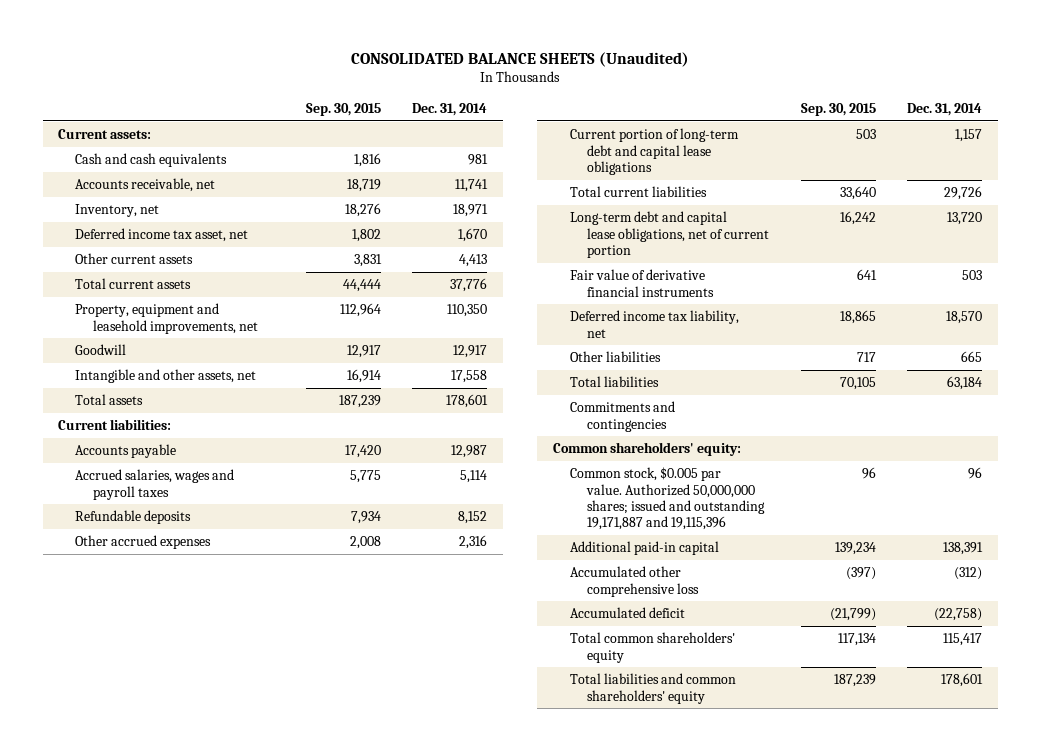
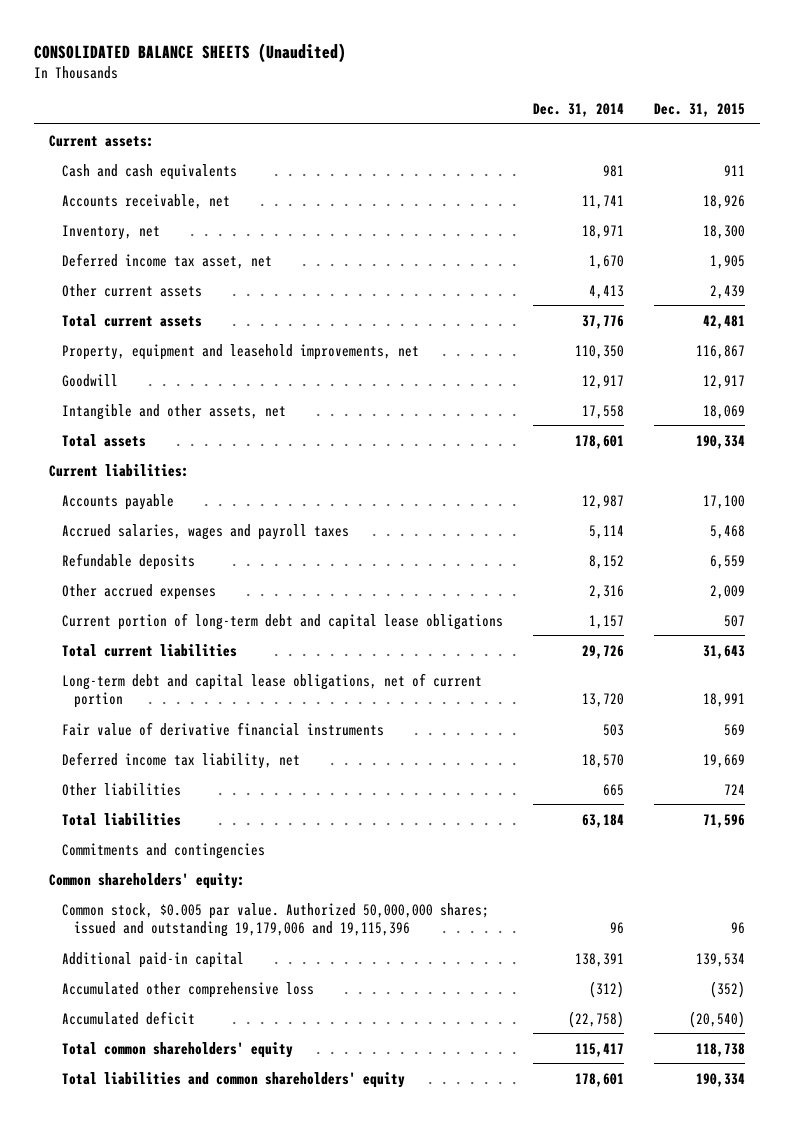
- | Sep. 30, 2015 | Dec. 31, 2014
+ | Dec. 31, 2014 | Dec. 31, 2015
- Common stock, $0.005 par value. Authorized 50,000,000 shares; issued and outstanding 19,171,887 and 19,115,396 | 96 | 96
+ Common stock, $0.005 par value. Authorized 50,000,000 shares; issued and outstanding 19,179,006 and 19,115,396 | 96 | 96

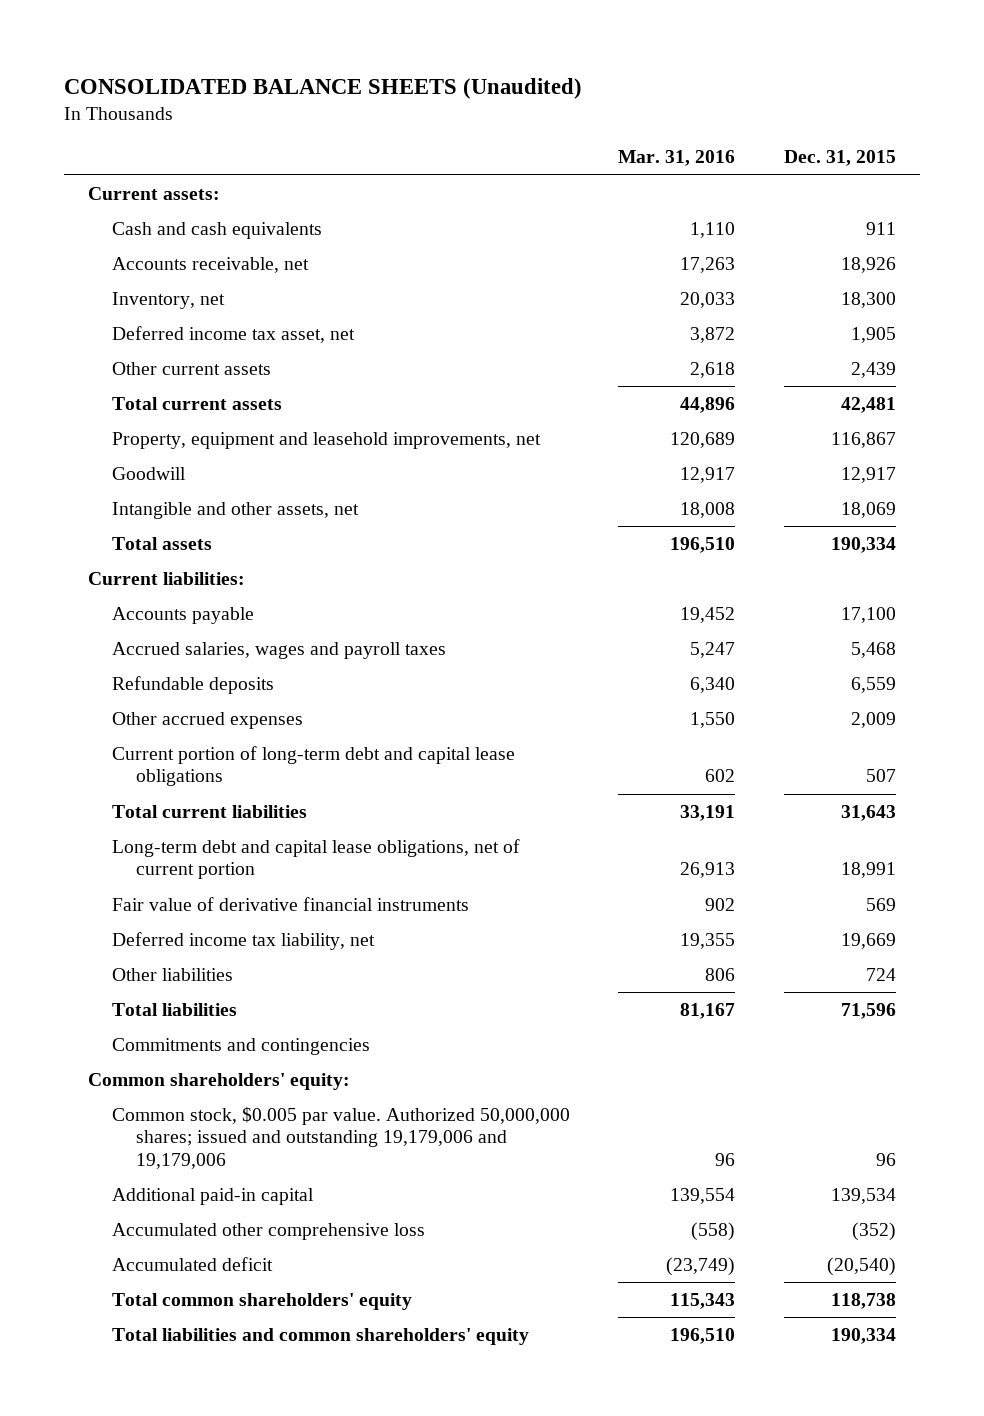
- | Dec. 31, 2014 | Dec. 31, 2015
+ | Mar. 31, 2016 | Dec. 31, 2015
- Common stock, $0.005 par value. Authorized 50,000,000 shares; issued and outstanding 19,179,006 and 19,115,396 | 96 | 96
+ Common stock, $0.005 par value. Authorized 50,000,000 shares; issued and outstanding 19,179,006 and 19,179,006 | 96 | 96

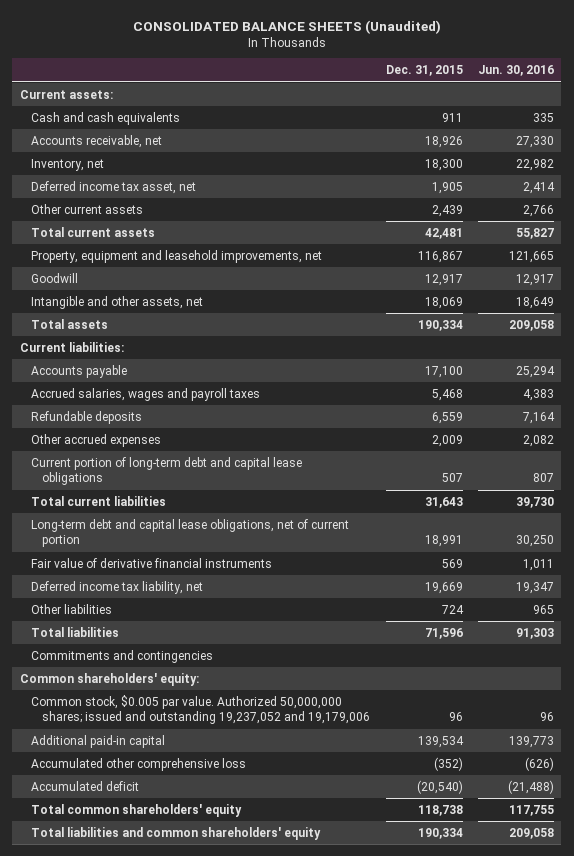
- | Mar. 31, 2016 | Dec. 31, 2015
+ | Dec. 31, 2015 | Jun. 30, 2016
- Common stock, $0.005 par value. Authorized 50,000,000 shares; issued and outstanding 19,179,006 and 19,179,006 | 96 | 96
+ Common stock, $0.005 par value. Authorized 50,000,000 shares; issued and outstanding 19,237,052 and 19,179,006 | 96 | 96

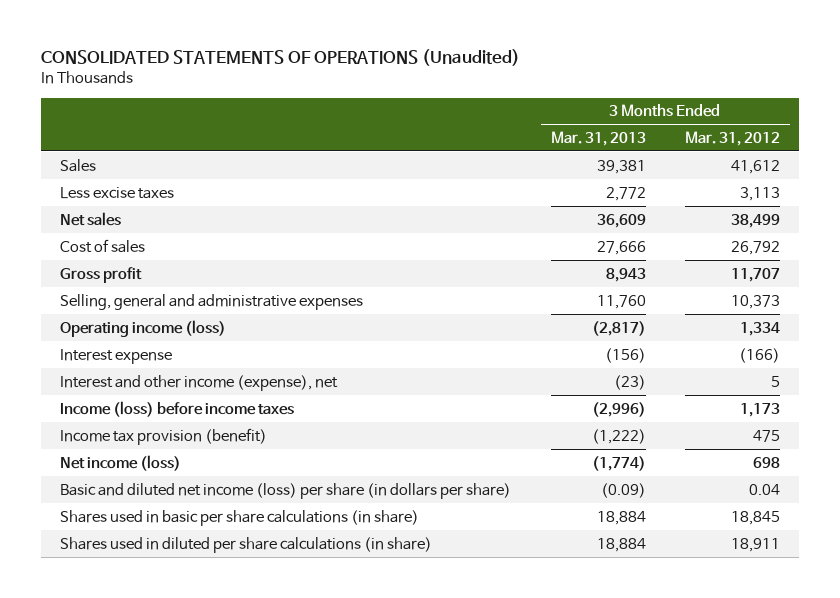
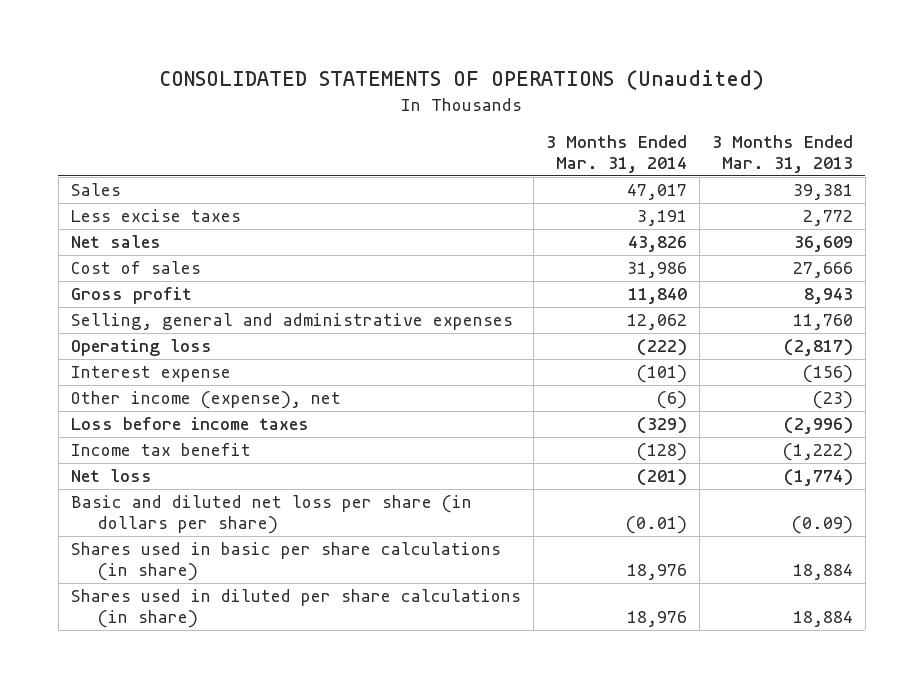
- | 3 Months Ended Mar. 31, 2013 | 3 Months Ended Mar. 31, 2012
+ | 3 Months Ended Mar. 31, 2014 | 3 Months Ended Mar. 31, 2013
- Operating income (loss) | (2,817) | 1,334
+ Operating loss | (222) | (2,817)
- Interest and other income (expense), net | (23) | 5
- Income (loss) before income taxes | (2,996) | 1,173
- Income tax provision (benefit) | (1,222) | 475
- Net income (loss) | (1,774) | 698
- Basic and diluted net income (loss) per share (in dollars per share) | (0.09) | 0.04
+ Other income (expense), net | (6) | (23)
+ Loss before income taxes | (329) | (2,996)
+ Income tax benefit | (128) | (1,222)
+ Net loss | (201) | (1,774)
+ Basic and diluted net loss per share (in dollars per share) | (0.01) | (0.09)

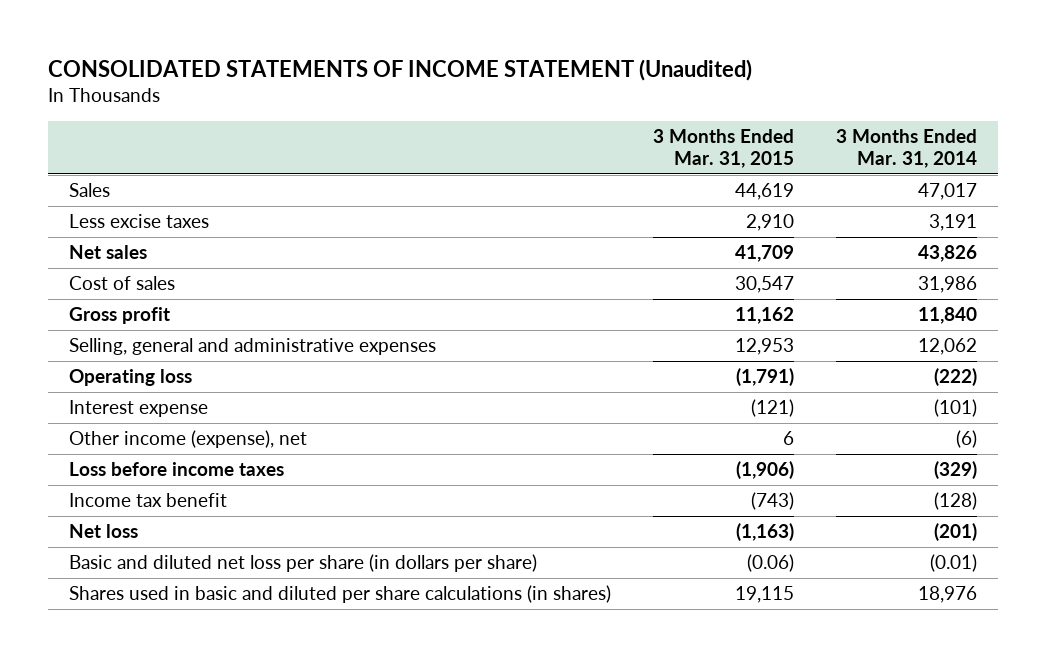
- CONSOLIDATED STATEMENTS OF OPERATIONS (Unaudited)
+ CONSOLIDATED STATEMENTS OF INCOME STATEMENT (Unaudited)
- | 3 Months Ended Mar. 31, 2014 | 3 Months Ended Mar. 31, 2013
+ | 3 Months Ended Mar. 31, 2015 | 3 Months Ended Mar. 31, 2014
- Shares used in basic per share calculations (in share) | 18,976 | 18,884
- Shares used in diluted per share calculations (in share) | 18,976 | 18,884
+ Shares used in basic and diluted per share calculations (in shares) | 19,115 | 18,976

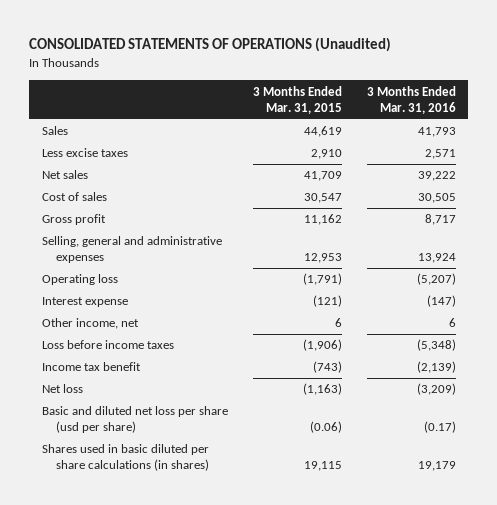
- CONSOLIDATED STATEMENTS OF INCOME STATEMENT (Unaudited)
+ CONSOLIDATED STATEMENTS OF OPERATIONS (Unaudited)
- | 3 Months Ended Mar. 31, 2015 | 3 Months Ended Mar. 31, 2014
+ | 3 Months Ended Mar. 31, 2015 | 3 Months Ended Mar. 31, 2016
- Other income (expense), net | 6 | (6)
+ Other income, net | 6 | 6
- Basic and diluted net loss per share (in dollars per share) | (0.06) | (0.01)
- Shares used in basic and diluted per share calculations (in shares) | 19,115 | 18,976
+ Basic and diluted net loss per share (usd per share) | (0.06) | (0.17)
+ Shares used in basic diluted per share calculations (in shares) | 19,115 | 19,179

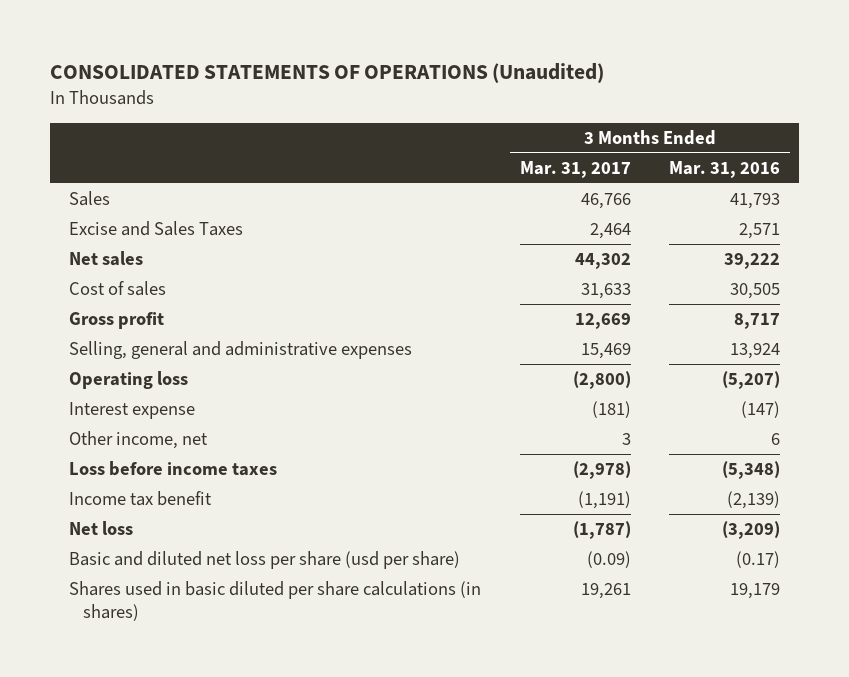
- | 3 Months Ended Mar. 31, 2015 | 3 Months Ended Mar. 31, 2016
+ | 3 Months Ended Mar. 31, 2017 | 3 Months Ended Mar. 31, 2016
- Less excise taxes | 2,910 | 2,571
+ Excise and Sales Taxes | 2,464 | 2,571

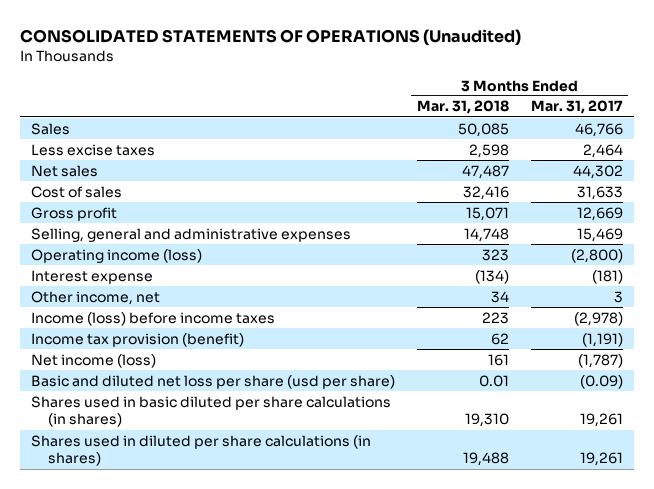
- | 3 Months Ended Mar. 31, 2017 | 3 Months Ended Mar. 31, 2016
+ | 3 Months Ended Mar. 31, 2018 | 3 Months Ended Mar. 31, 2017
- Excise and Sales Taxes | 2,464 | 2,571
+ Less excise taxes | 2,598 | 2,464
- Operating loss | (2,800) | (5,207)
+ Operating income (loss) | 323 | (2,800)
- Loss before income taxes | (2,978) | (5,348)
- Income tax benefit | (1,191) | (2,139)
- Net loss | (1,787) | (3,209)
+ Income (loss) before income taxes | 223 | (2,978)
+ Income tax provision (benefit) | 62 | (1,191)
+ Net income (loss) | 161 | (1,787)
+ Shares used in diluted per share calculations (in shares) | 19,488 | 19,261

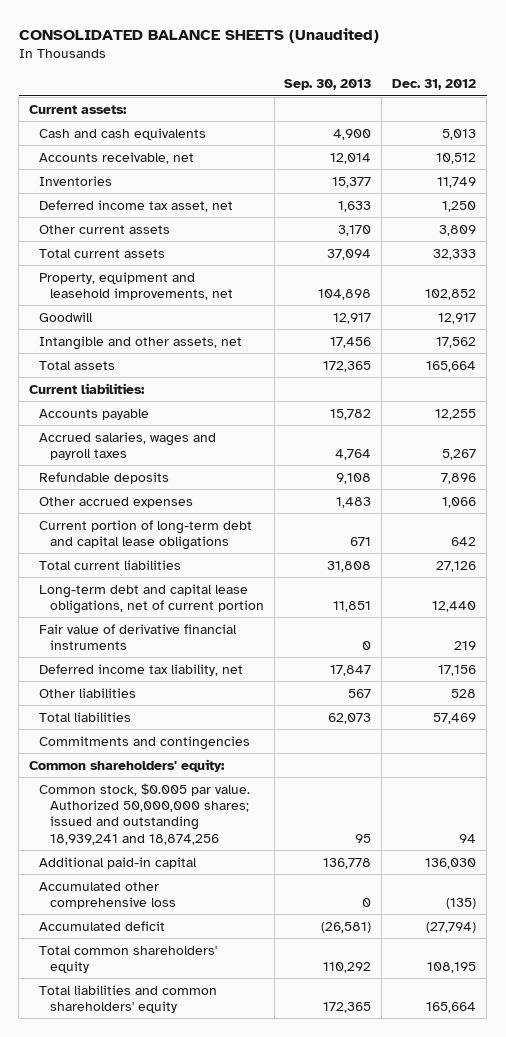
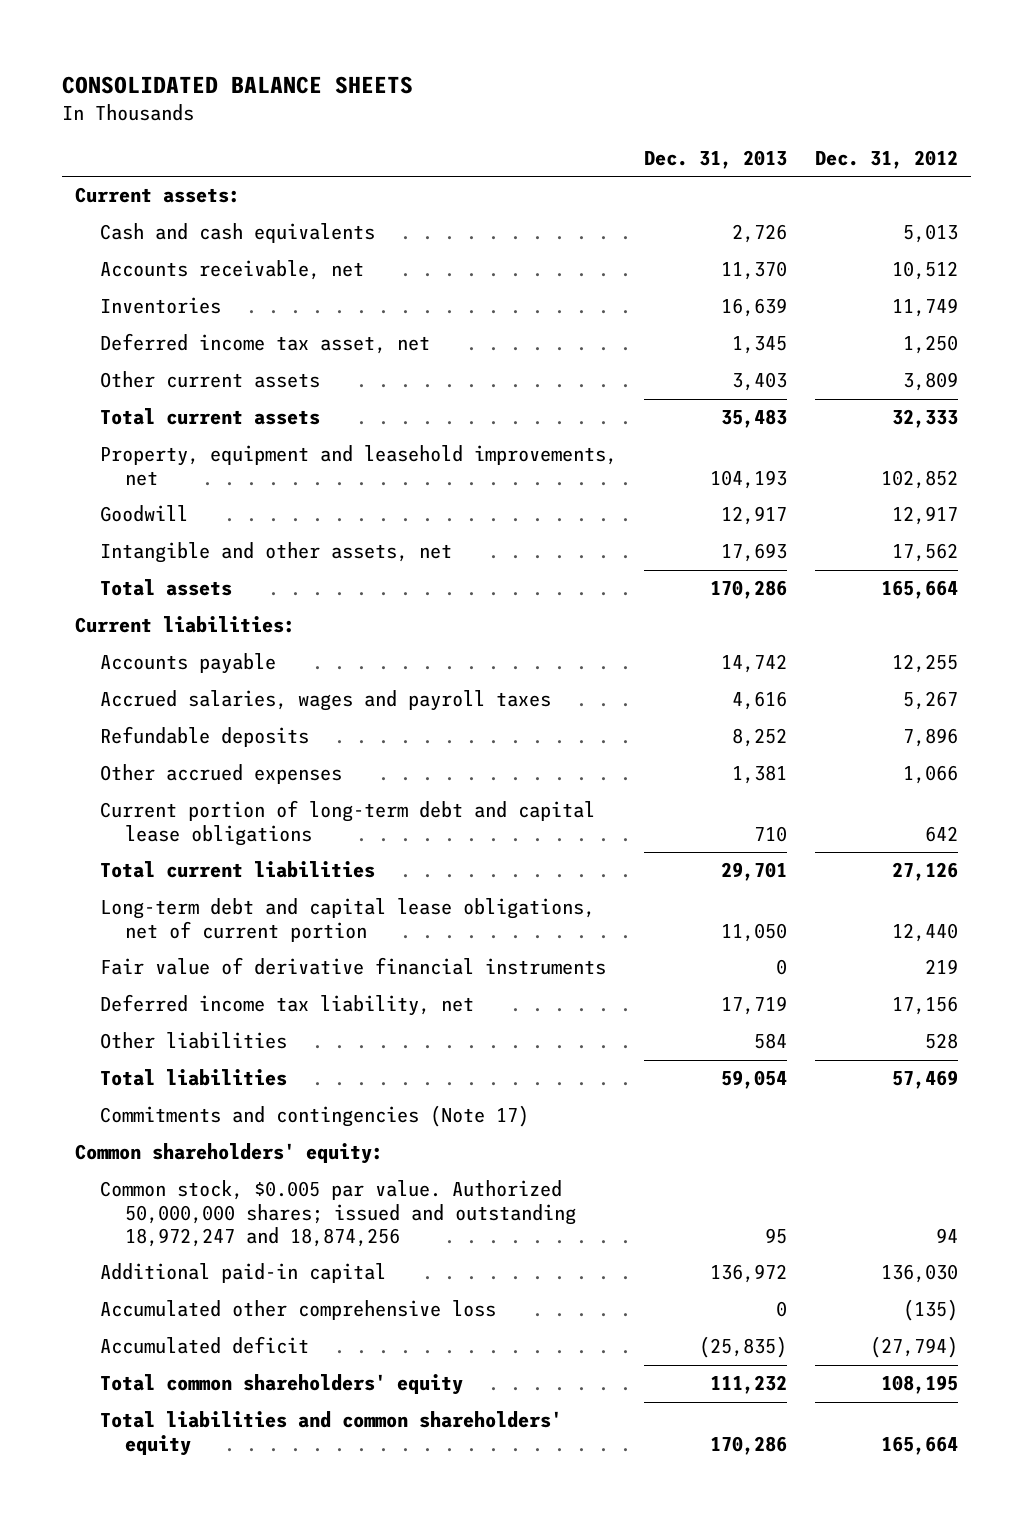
- CONSOLIDATED BALANCE SHEETS (Unaudited)
+ CONSOLIDATED BALANCE SHEETS
- | Sep. 30, 2013 | Dec. 31, 2012
+ | Dec. 31, 2013 | Dec. 31, 2012
- Commitments and contingencies
+ Commitments and contingencies (Note 17)
- Common stock, $0.005 par value. Authorized 50,000,000 shares; issued and outstanding 18,939,241 and 18,874,256 | 95 | 94
+ Common stock, $0.005 par value. Authorized 50,000,000 shares; issued and outstanding 18,972,247 and 18,874,256 | 95 | 94

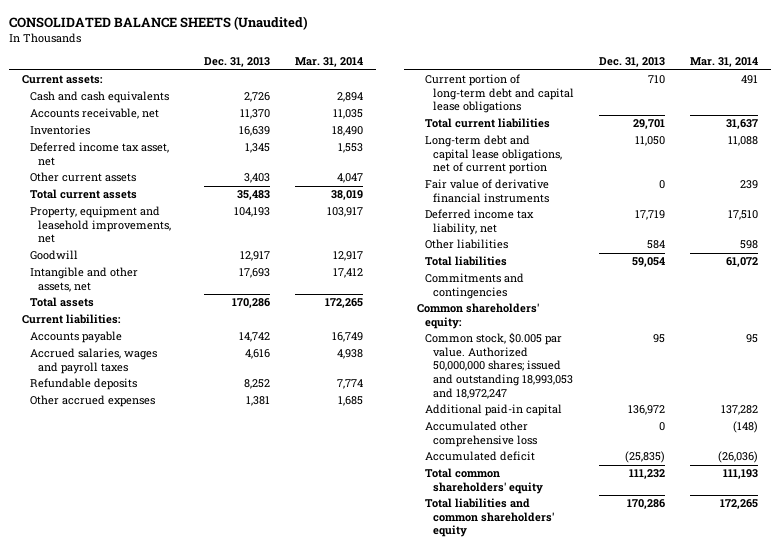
- CONSOLIDATED BALANCE SHEETS
+ CONSOLIDATED BALANCE SHEETS (Unaudited)
- | Dec. 31, 2013 | Dec. 31, 2012
+ | Dec. 31, 2013 | Mar. 31, 2014
- Commitments and contingencies (Note 17)
+ Commitments and contingencies
- Common stock, $0.005 par value. Authorized 50,000,000 shares; issued and outstanding 18,972,247 and 18,874,256 | 95 | 94
+ Common stock, $0.005 par value. Authorized 50,000,000 shares; issued and outstanding 18,993,053 and 18,972,247 | 95 | 95

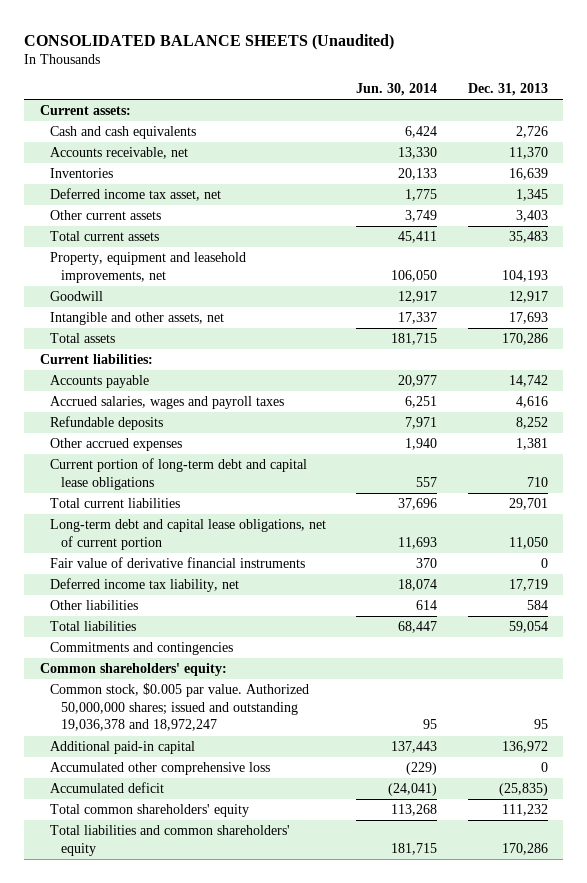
- | Dec. 31, 2013 | Mar. 31, 2014
+ | Jun. 30, 2014 | Dec. 31, 2013
- Common stock, $0.005 par value. Authorized 50,000,000 shares; issued and outstanding 18,993,053 and 18,972,247 | 95 | 95
+ Common stock, $0.005 par value. Authorized 50,000,000 shares; issued and outstanding 19,036,378 and 18,972,247 | 95 | 95

